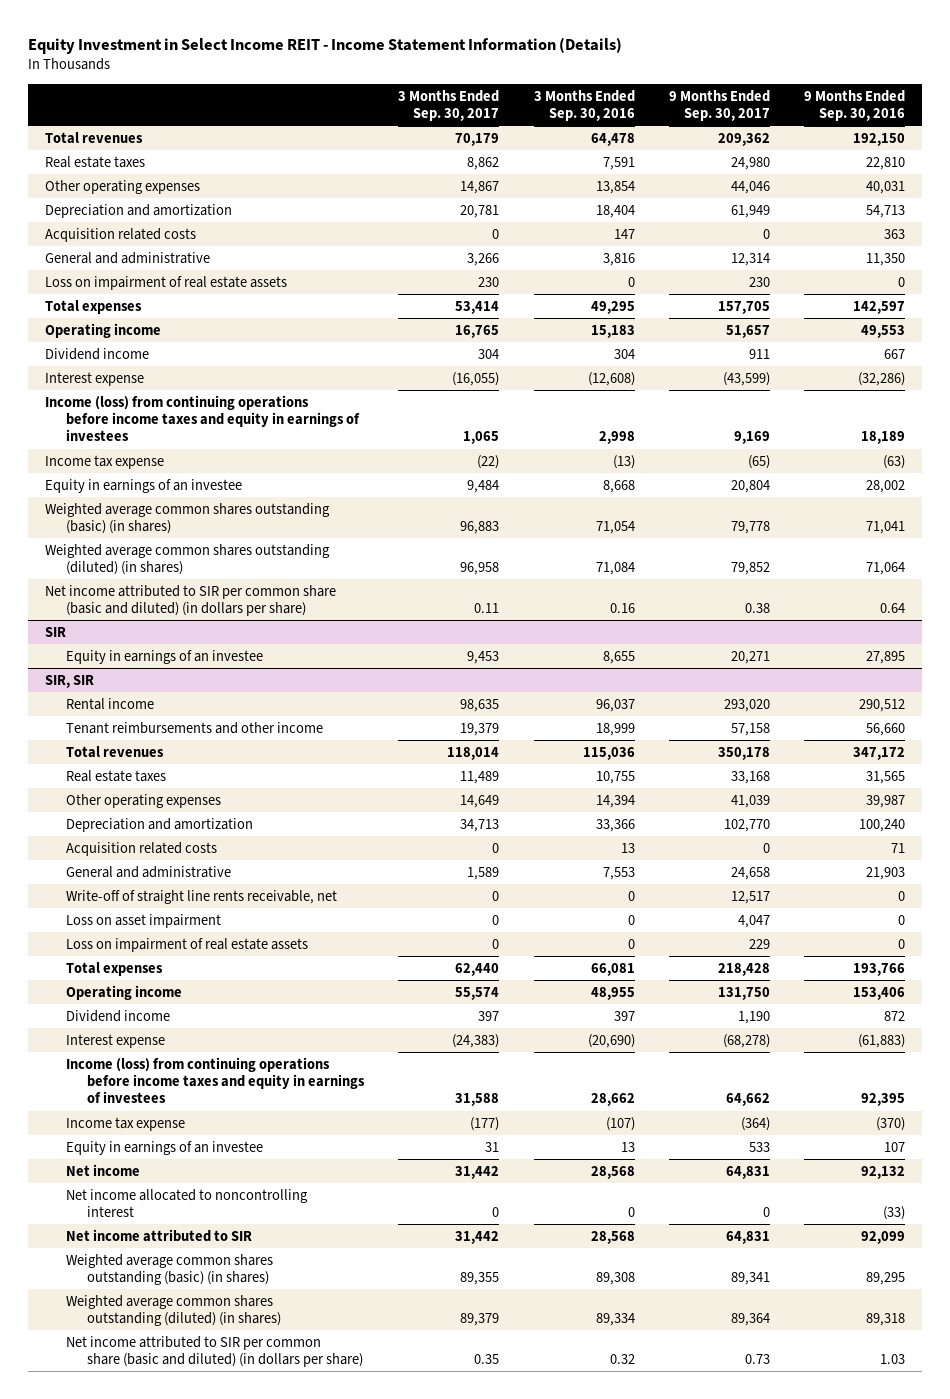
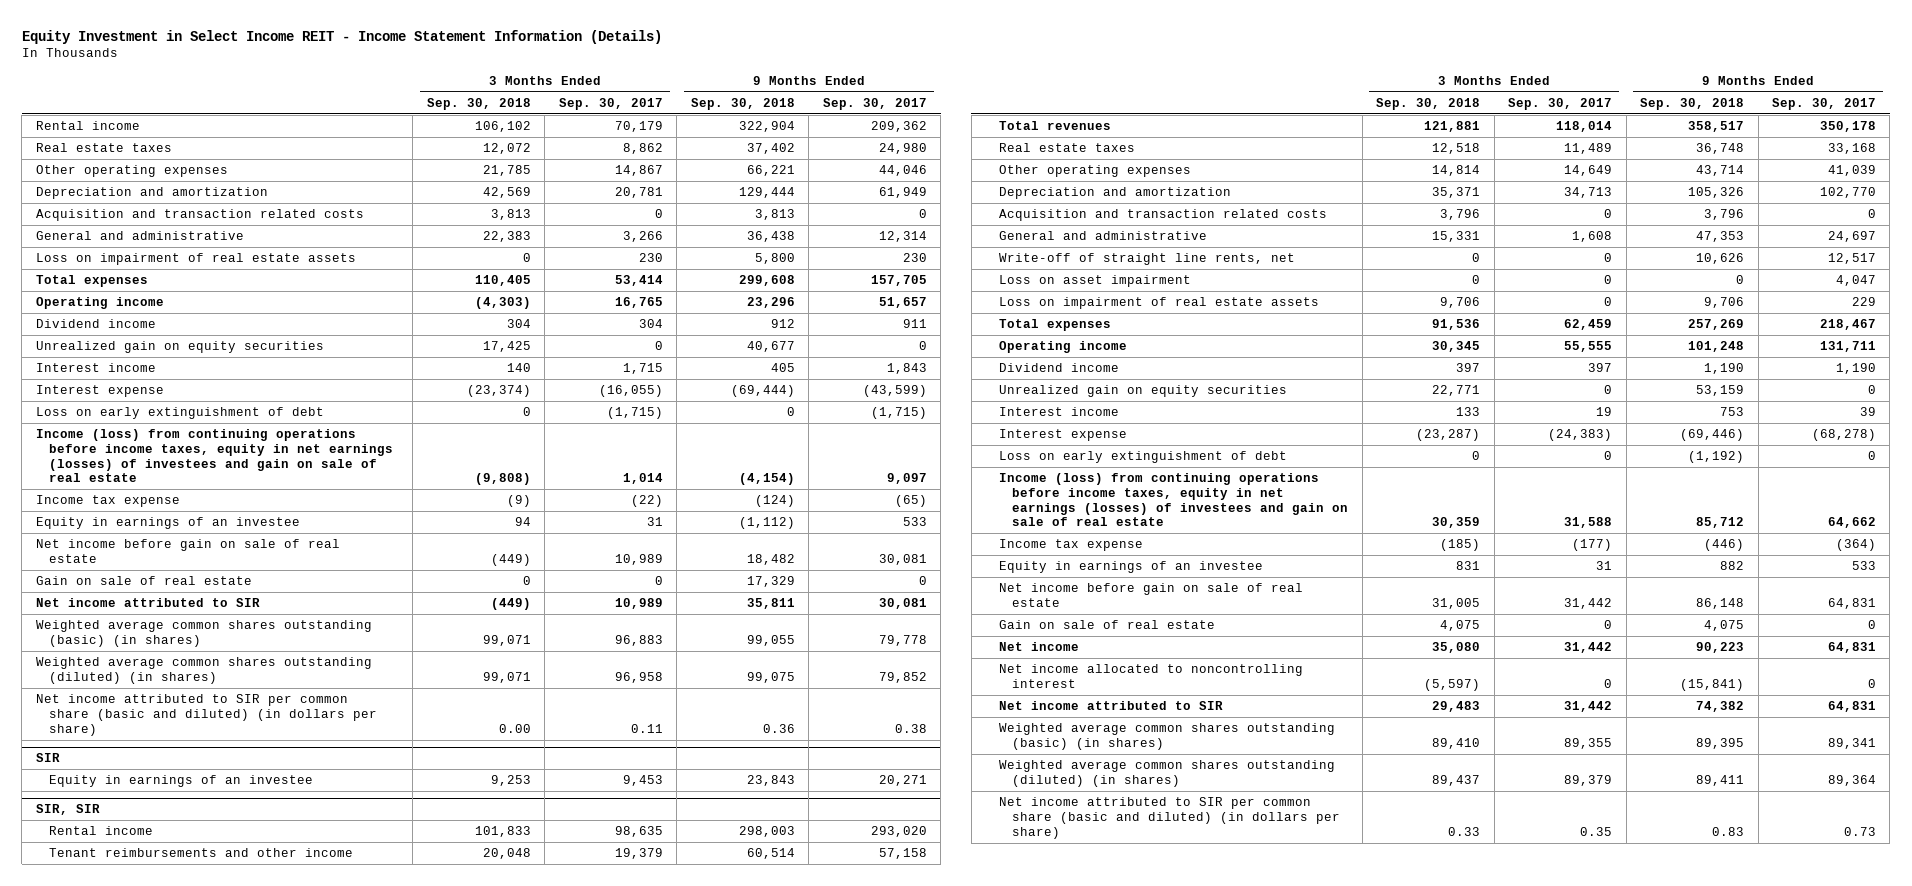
- | 3 Months Ended Sep. 30, 2017 | 3 Months Ended Sep. 30, 2016 | 9 Months Ended Sep. 30, 2017 | 9 Months Ended Sep. 30, 2016
+ | 3 Months Ended Sep. 30, 2018 | 3 Months Ended Sep. 30, 2017 | 9 Months Ended Sep. 30, 2018 | 9 Months Ended Sep. 30, 2017
- Total revenues | 70,179 | 64,478 | 209,362 | 192,150
+ Rental income | 106,102 | 70,179 | 322,904 | 209,362
- Acquisition related costs | 0 | 147 | 0 | 363
+ Acquisition and transaction related costs | 3,813 | 0 | 3,813 | 0
+ Unrealized gain on equity securities | 17,425 | 0 | 40,677 | 0
+ Interest income | 140 | 1,715 | 405 | 1,843
- Income (loss) from continuing operations before income taxes and equity in earnings of investees | 1,065 | 2,998 | 9,169 | 18,189
+ Loss on early extinguishment of debt | 0 | (1,715) | 0 | (1,715)
+ Income (loss) from continuing operations before income taxes, equity in net earnings (losses) of investees and gain on sale of real estate | (9,808) | 1,014 | (4,154) | 9,097
- Equity in earnings of an investee | 9,484 | 8,668 | 20,804 | 28,002
+ Equity in earnings of an investee | 94 | 31 | (1,112) | 533
+ Net income before gain on sale of real estate | (449) | 10,989 | 18,482 | 30,081
+ Gain on sale of real estate | 0 | 0 | 17,329 | 0
+ Net income attributed to SIR | (449) | 10,989 | 35,811 | 30,081
@ SIR, SIR
- Acquisition related costs | 0 | 13 | 0 | 71
- General and administrative | 1,589 | 7,553 | 24,658 | 21,903
- Write-off of straight line rents receivable, net | 0 | 0 | 12,517 | 0
+ Acquisition and transaction related costs | 3,796 | 0 | 3,796 | 0
+ General and administrative | 15,331 | 1,608 | 47,353 | 24,697
+ Write-off of straight line rents, net | 0 | 0 | 10,626 | 12,517
- Total expenses | 62,440 | 66,081 | 218,428 | 193,766
- Operating income | 55,574 | 48,955 | 131,750 | 153,406
+ Total expenses | 91,536 | 62,459 | 257,269 | 218,467
+ Operating income | 30,345 | 55,555 | 101,248 | 131,711
+ Unrealized gain on equity securities | 22,771 | 0 | 53,159 | 0
+ Interest income | 133 | 19 | 753 | 39
- Income (loss) from continuing operations before income taxes and equity in earnings of investees | 31,588 | 28,662 | 64,662 | 92,395
+ Loss on early extinguishment of debt | 0 | 0 | (1,192) | 0
+ Income (loss) from continuing operations before income taxes, equity in net earnings (losses) of investees and gain on sale of real estate | 30,359 | 31,588 | 85,712 | 64,662
+ Net income before gain on sale of real estate | 31,005 | 31,442 | 86,148 | 64,831
+ Gain on sale of real estate | 4,075 | 0 | 4,075 | 0

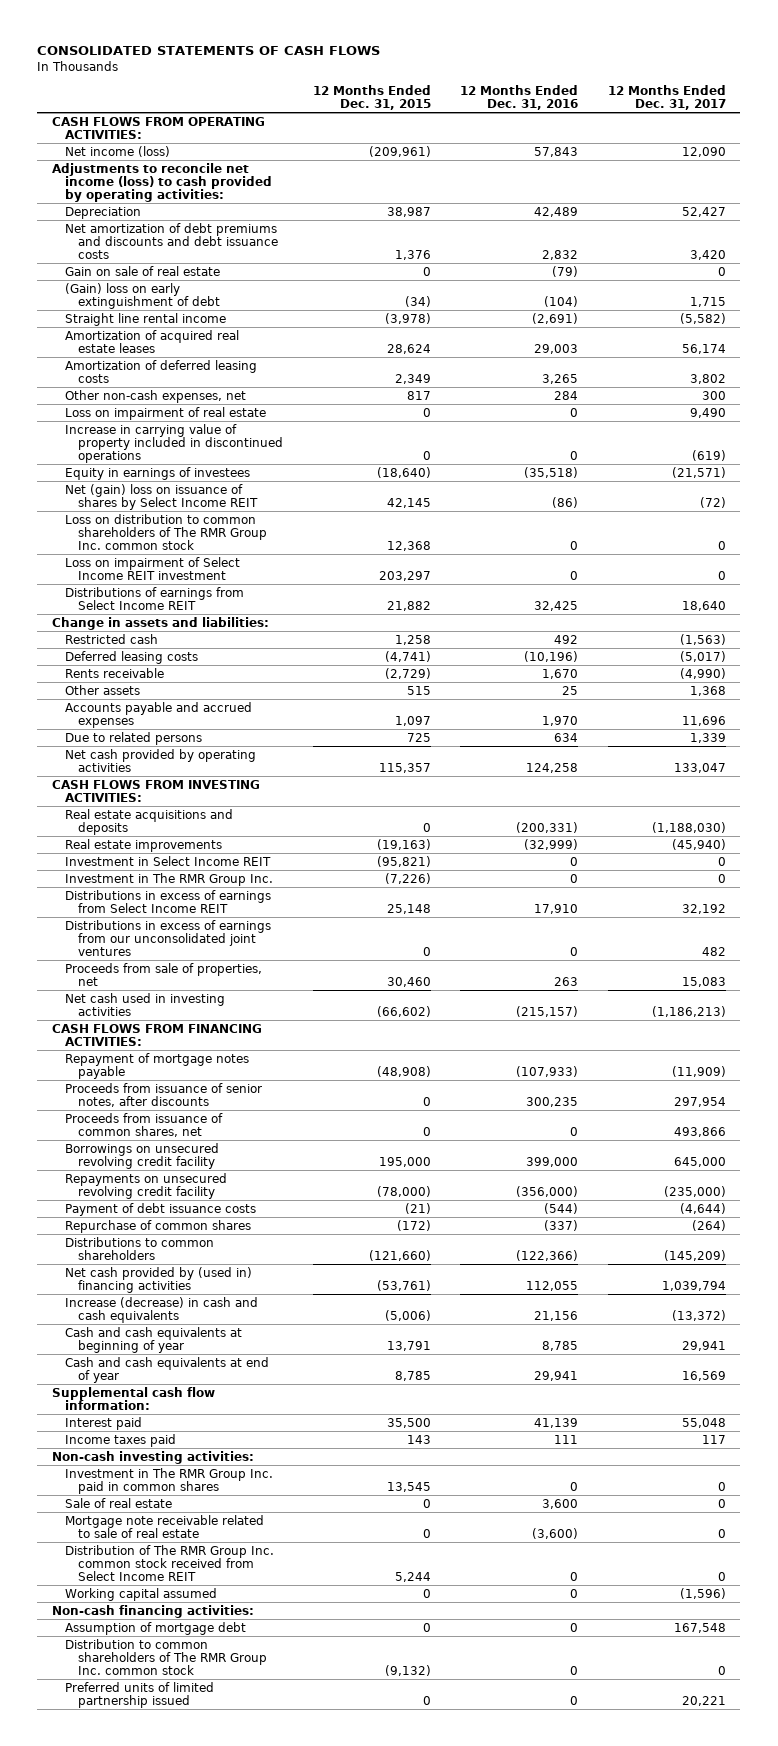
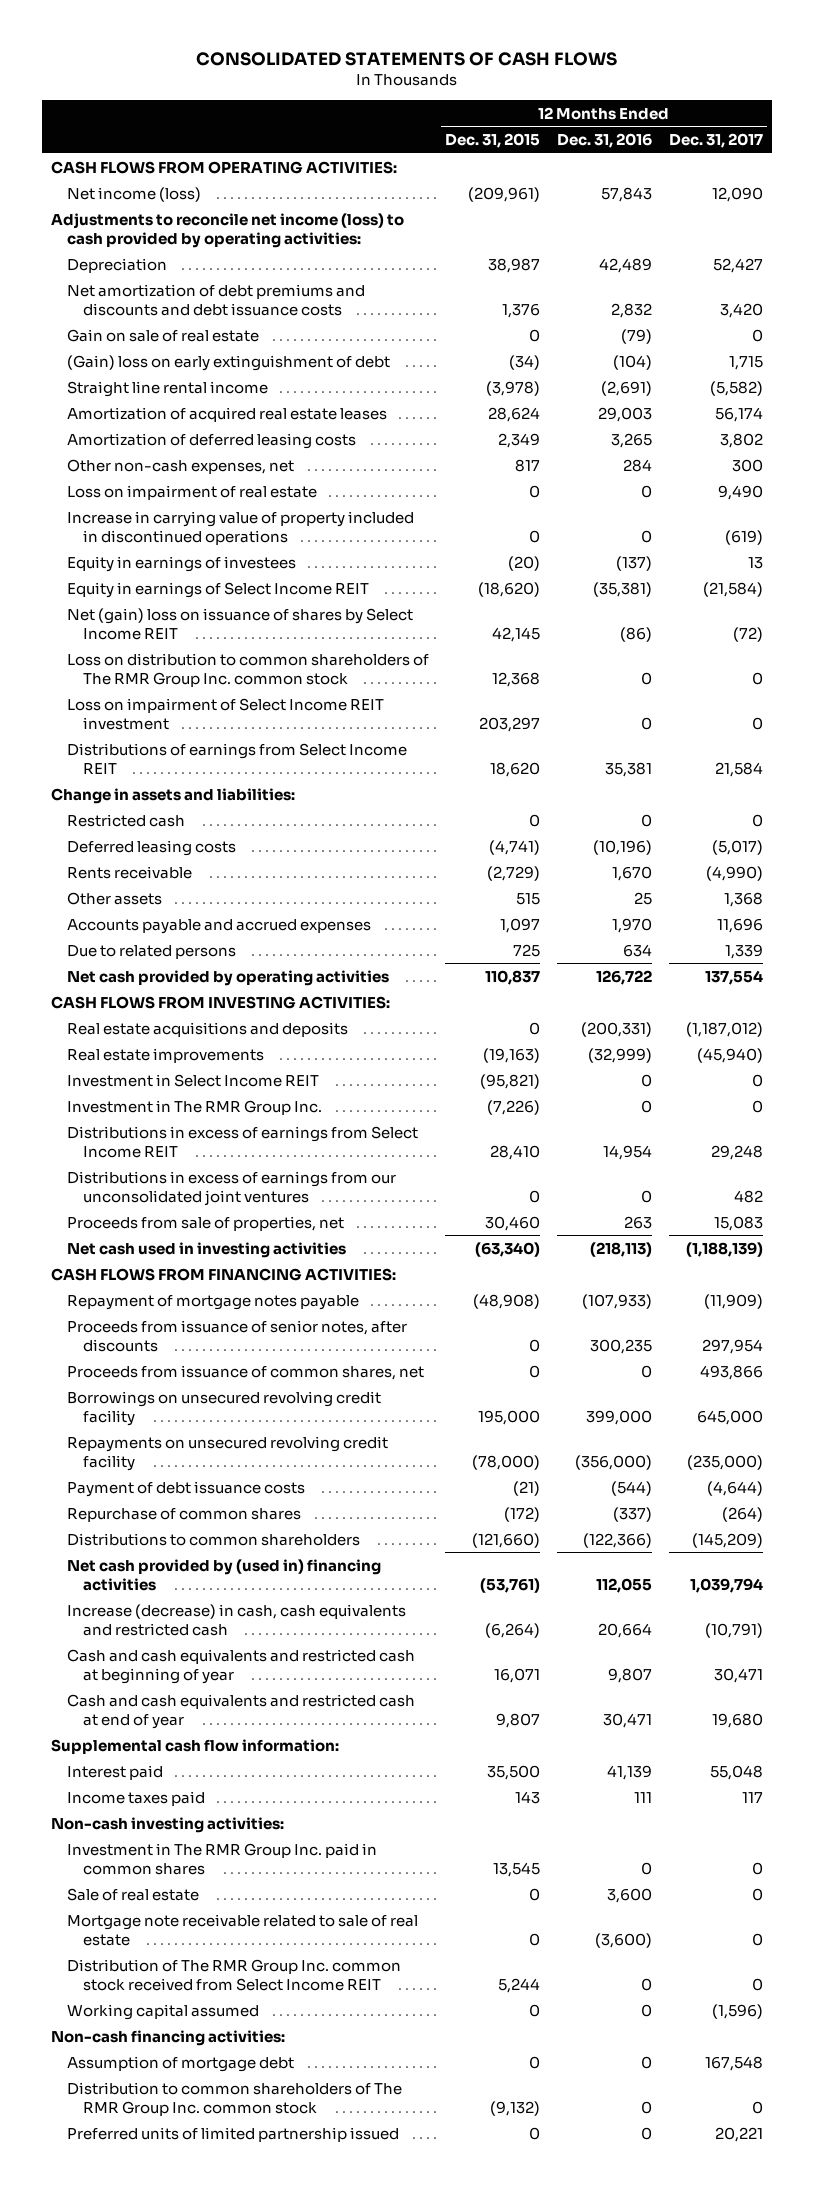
- Equity in earnings of investees | (18,640) | (35,518) | (21,571)
+ Equity in earnings of investees | (20) | (137) | 13
+ Equity in earnings of Select Income REIT | (18,620) | (35,381) | (21,584)
- Distributions of earnings from Select Income REIT | 21,882 | 32,425 | 18,640
+ Distributions of earnings from Select Income REIT | 18,620 | 35,381 | 21,584
- Restricted cash | 1,258 | 492 | (1,563)
+ Restricted cash | 0 | 0 | 0
- Net cash provided by operating activities | 115,357 | 124,258 | 133,047
+ Net cash provided by operating activities | 110,837 | 126,722 | 137,554
- Real estate acquisitions and deposits | 0 | (200,331) | (1,188,030)
+ Real estate acquisitions and deposits | 0 | (200,331) | (1,187,012)
- Distributions in excess of earnings from Select Income REIT | 25,148 | 17,910 | 32,192
+ Distributions in excess of earnings from Select Income REIT | 28,410 | 14,954 | 29,248
- Net cash used in investing activities | (66,602) | (215,157) | (1,186,213)
+ Net cash used in investing activities | (63,340) | (218,113) | (1,188,139)
- Increase (decrease) in cash and cash equivalents | (5,006) | 21,156 | (13,372)
- Cash and cash equivalents at beginning of year | 13,791 | 8,785 | 29,941
- Cash and cash equivalents at end of year | 8,785 | 29,941 | 16,569
+ Increase (decrease) in cash, cash equivalents and restricted cash | (6,264) | 20,664 | (10,791)
+ Cash and cash equivalents and restricted cash at beginning of year | 16,071 | 9,807 | 30,471
+ Cash and cash equivalents and restricted cash at end of year | 9,807 | 30,471 | 19,680

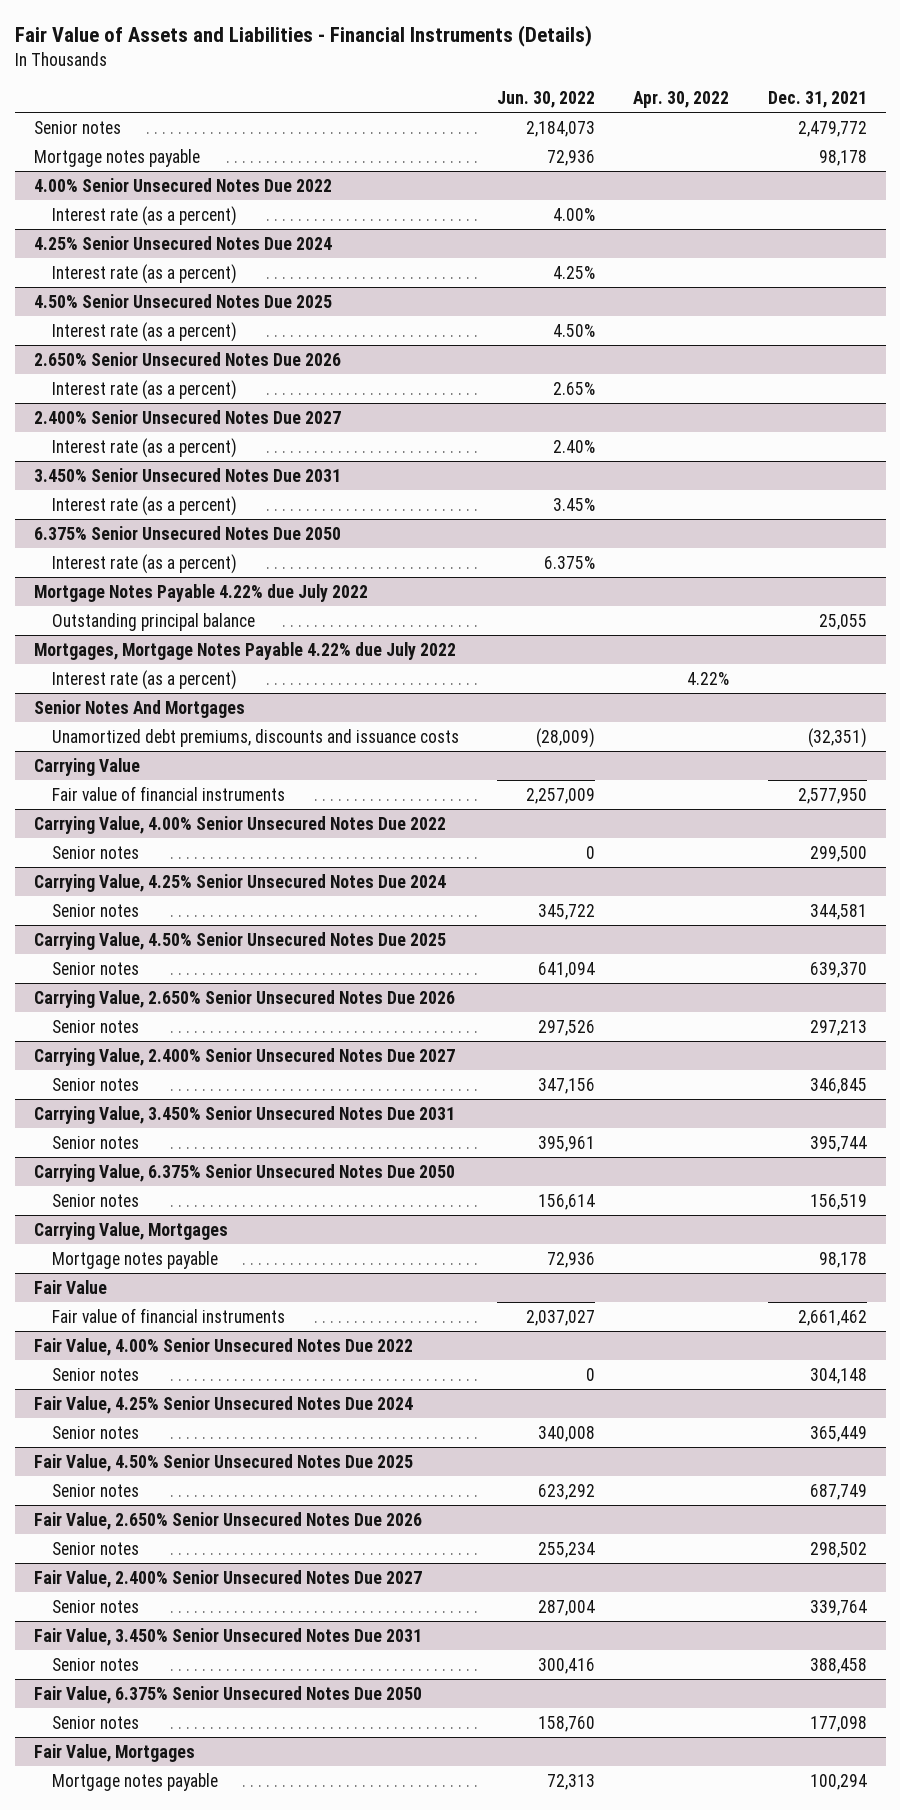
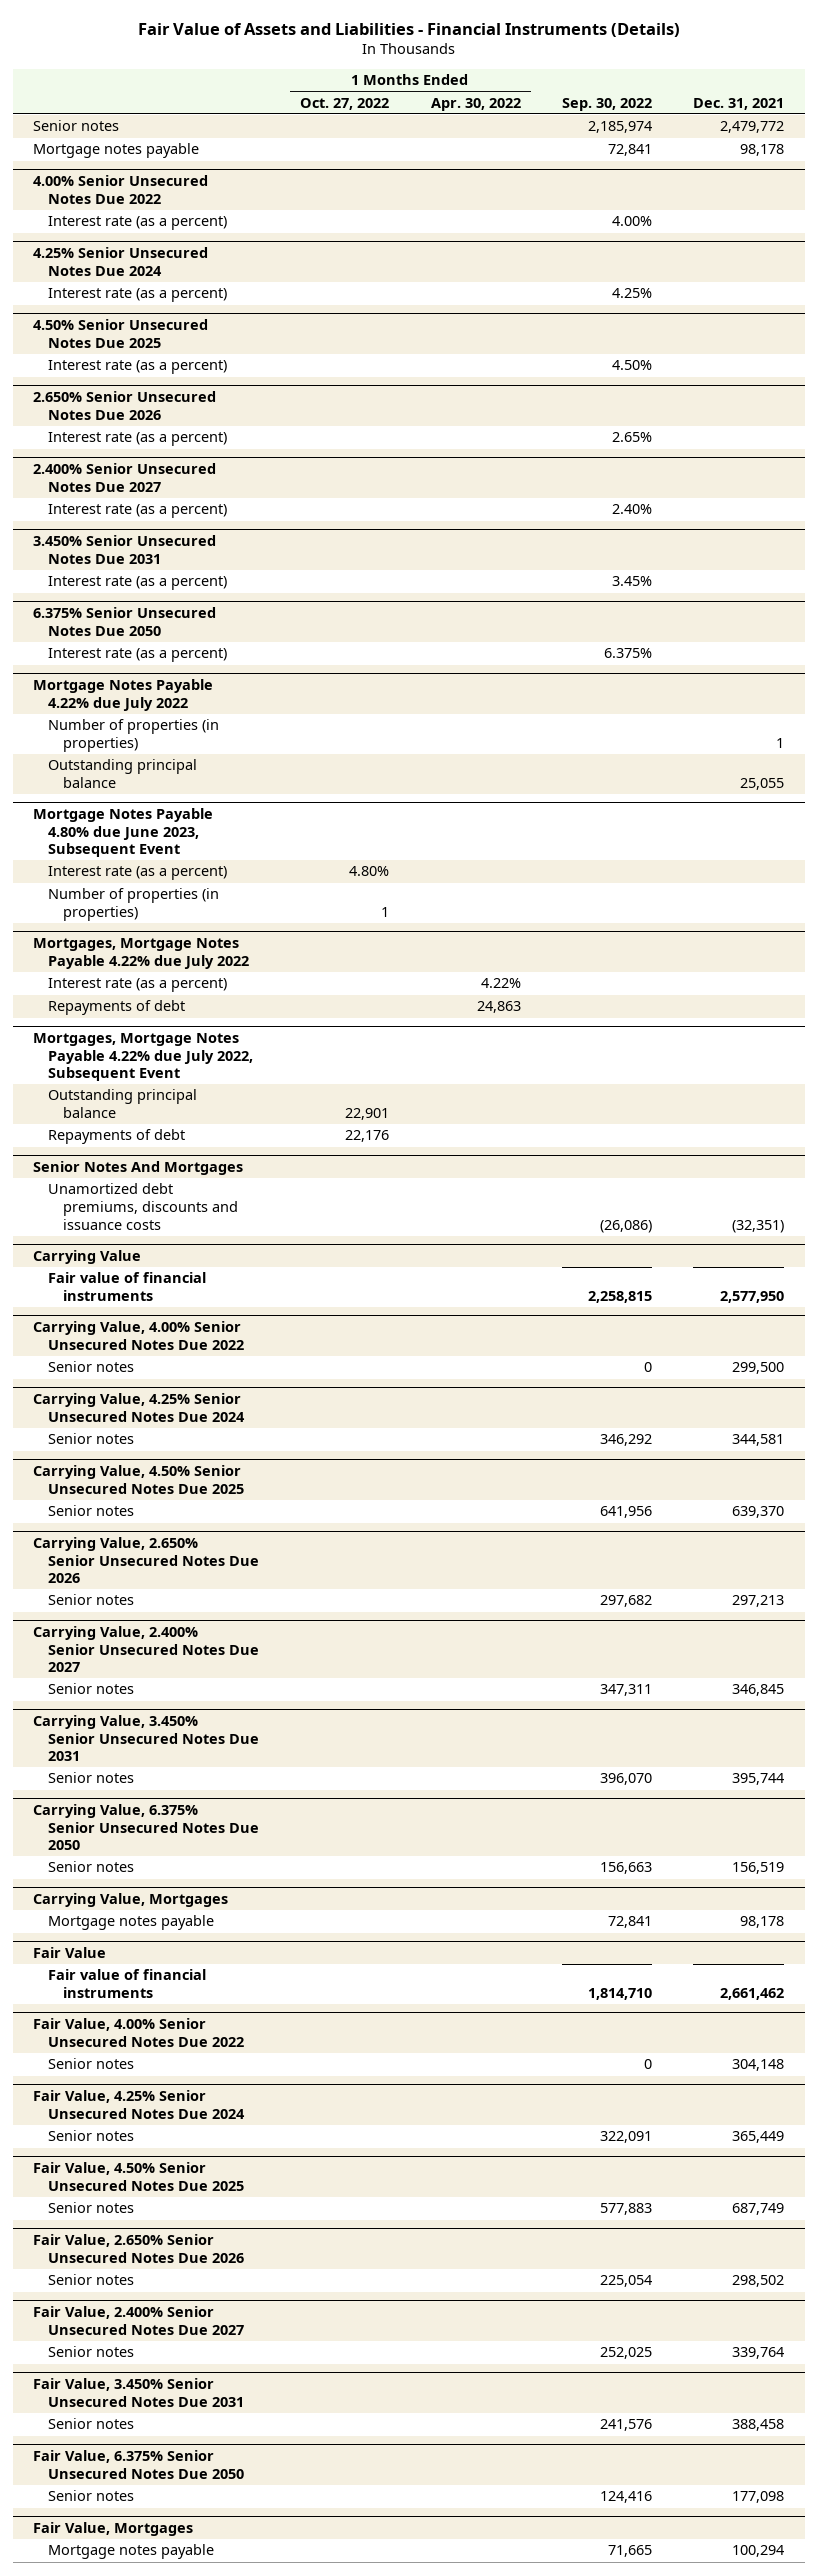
- | Jun. 30, 2022 | Apr. 30, 2022 | Dec. 31, 2021
+ | 1 Months Ended Oct. 27, 2022 | 1 Months Ended Apr. 30, 2022 | Sep. 30, 2022 | Dec. 31, 2021
@ Mortgage Notes Payable 4.22% due July 2022
+ Number of properties (in properties) | | | | 1
+ Mortgage Notes Payable 4.80% due June 2023, Subsequent Event
+ Interest rate (as a percent) | 4.80% | | |
+ Number of properties (in properties) | 1 | | |
@ Mortgages, Mortgage Notes Payable 4.22% due July 2022
+ Repayments of debt | | 24,863 | |
+ Mortgages, Mortgage Notes Payable 4.22% due July 2022, Subsequent Event
+ Outstanding principal balance | 22,901 | | |
+ Repayments of debt | 22,176 | | |

